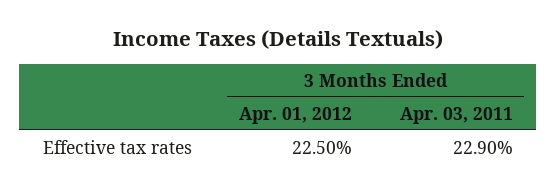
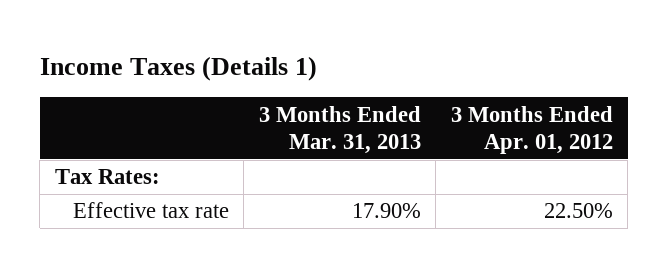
- Income Taxes (Details Textuals)
+ Income Taxes (Details 1)
- | 3 Months Ended Apr. 01, 2012 | 3 Months Ended Apr. 03, 2011
+ | 3 Months Ended Mar. 31, 2013 | 3 Months Ended Apr. 01, 2012
- Effective tax rates | 22.50% | 22.90%
+ Tax Rates:
+ Effective tax rate | 17.90% | 22.50%

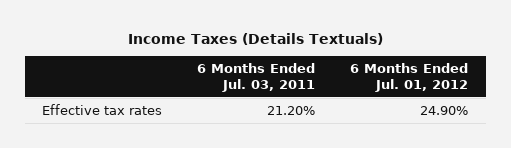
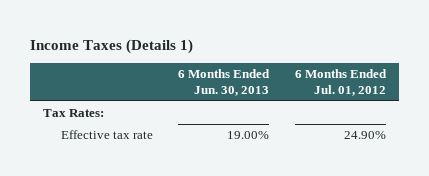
- Income Taxes (Details Textuals)
+ Income Taxes (Details 1)
- | 6 Months Ended Jul. 03, 2011 | 6 Months Ended Jul. 01, 2012
+ | 6 Months Ended Jun. 30, 2013 | 6 Months Ended Jul. 01, 2012
- Effective tax rates | 21.20% | 24.90%
+ Tax Rates:
+ Effective tax rate | 19.00% | 24.90%

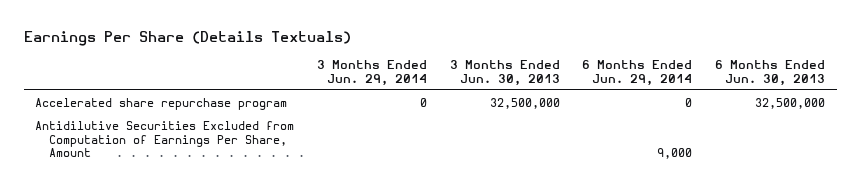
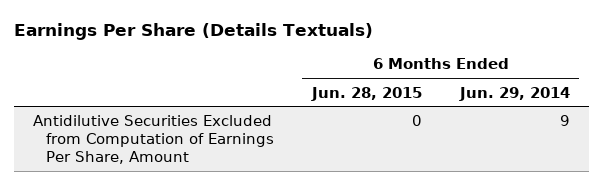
- | 3 Months Ended Jun. 29, 2014 | 3 Months Ended Jun. 30, 2013 | 6 Months Ended Jun. 29, 2014 | 6 Months Ended Jun. 30, 2013
+ | 6 Months Ended Jun. 28, 2015 | 6 Months Ended Jun. 29, 2014
- Accelerated share repurchase program | 0 | 32,500,000 | 0 | 32,500,000
- Antidilutive Securities Excluded from Computation of Earnings Per Share, Amount | | | 9,000 |
+ Antidilutive Securities Excluded from Computation of Earnings Per Share, Amount | 0 | 9

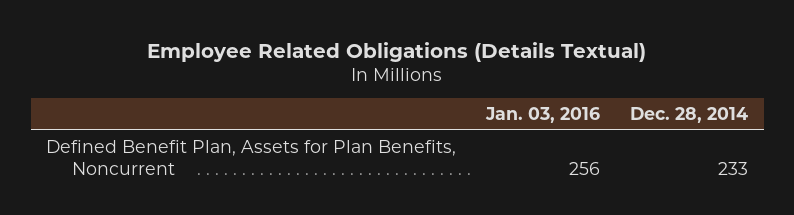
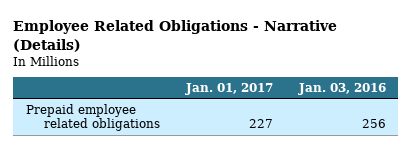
- Employee Related Obligations (Details Textual)
+ Employee Related Obligations - Narrative (Details)
- | Jan. 03, 2016 | Dec. 28, 2014
+ | Jan. 01, 2017 | Jan. 03, 2016
- Defined Benefit Plan, Assets for Plan Benefits, Noncurrent | 256 | 233
+ Prepaid employee related obligations | 227 | 256

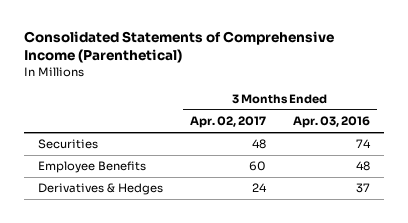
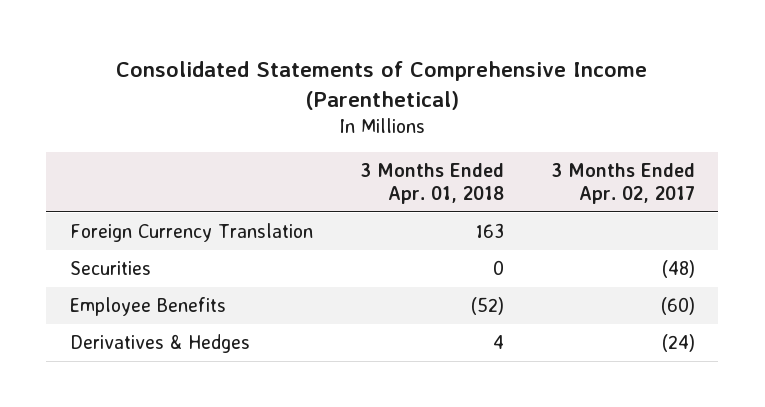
- | 3 Months Ended Apr. 02, 2017 | 3 Months Ended Apr. 03, 2016
+ | 3 Months Ended Apr. 01, 2018 | 3 Months Ended Apr. 02, 2017
- Securities | 48 | 74
- Employee Benefits | 60 | 48
- Derivatives & Hedges | 24 | 37
+ Foreign Currency Translation | 163 |
+ Securities | 0 | (48)
+ Employee Benefits | (52) | (60)
+ Derivatives & Hedges | 4 | (24)

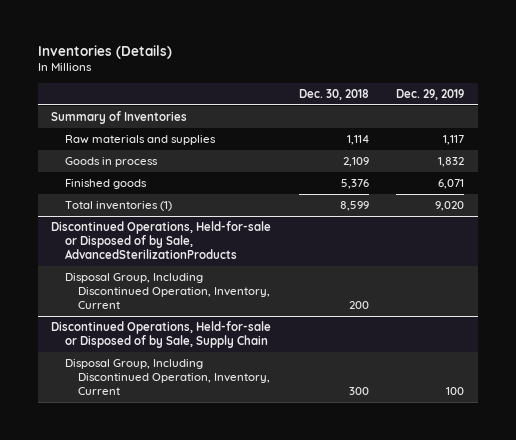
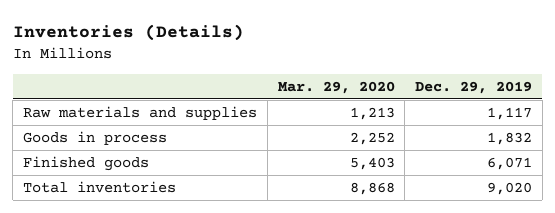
- | Dec. 30, 2018 | Dec. 29, 2019
+ | Mar. 29, 2020 | Dec. 29, 2019
- Summary of Inventories
- Total inventories (1) | 8,599 | 9,020
- Discontinued Operations, Held-for-sale or Disposed of by Sale, AdvancedSterilizationProducts
- Disposal Group, Including Discontinued Operation, Inventory, Current | 200 |
- Discontinued Operations, Held-for-sale or Disposed of by Sale, Supply Chain
- Disposal Group, Including Discontinued Operation, Inventory, Current | 300 | 100
+ Total inventories | 8,868 | 9,020

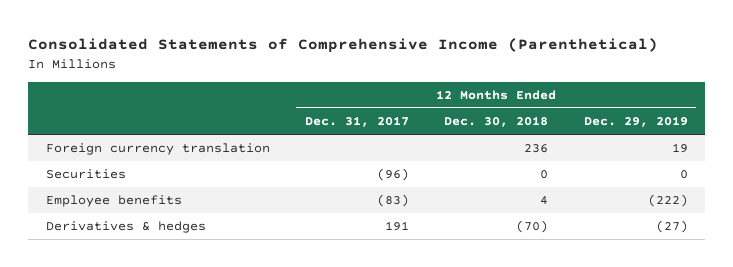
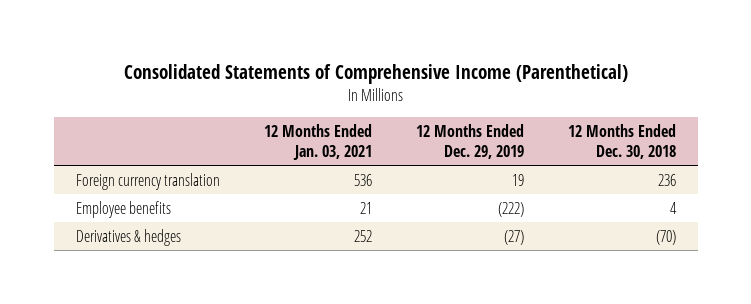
- | 12 Months Ended Dec. 31, 2017 | 12 Months Ended Dec. 30, 2018 | 12 Months Ended Dec. 29, 2019
+ | 12 Months Ended Jan. 03, 2021 | 12 Months Ended Dec. 29, 2019 | 12 Months Ended Dec. 30, 2018
- Securities | (96) | 0 | 0

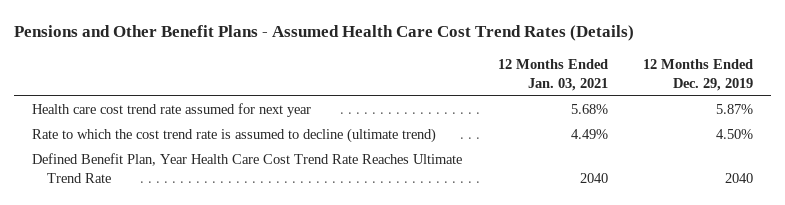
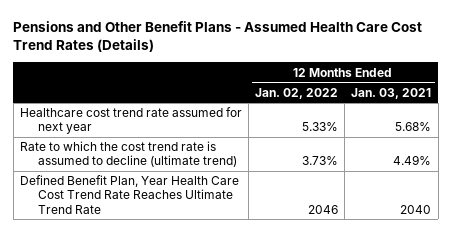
- | 12 Months Ended Jan. 03, 2021 | 12 Months Ended Dec. 29, 2019
+ | 12 Months Ended Jan. 02, 2022 | 12 Months Ended Jan. 03, 2021
- Health care cost trend rate assumed for next year | 5.68% | 5.87%
+ Healthcare cost trend rate assumed for next year | 5.33% | 5.68%

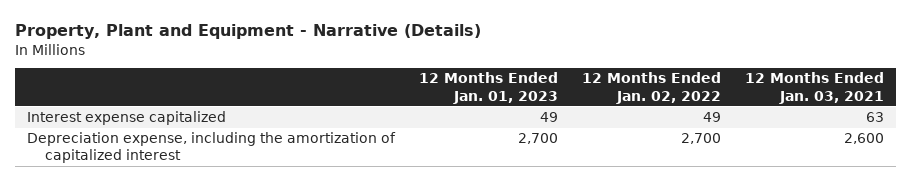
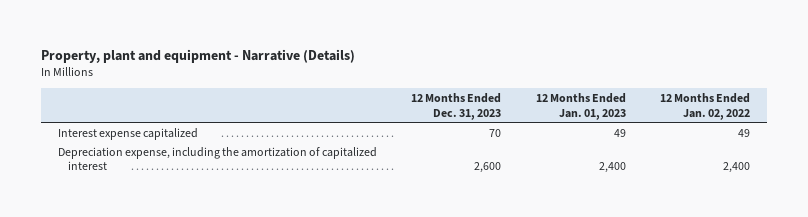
- Property, Plant and Equipment - Narrative (Details)
+ Property, plant and equipment - Narrative (Details)
- | 12 Months Ended Jan. 01, 2023 | 12 Months Ended Jan. 02, 2022 | 12 Months Ended Jan. 03, 2021
+ | 12 Months Ended Dec. 31, 2023 | 12 Months Ended Jan. 01, 2023 | 12 Months Ended Jan. 02, 2022
- Depreciation expense, including the amortization of capitalized interest | 2,700 | 2,700 | 2,600
+ Depreciation expense, including the amortization of capitalized interest | 2,600 | 2,400 | 2,400

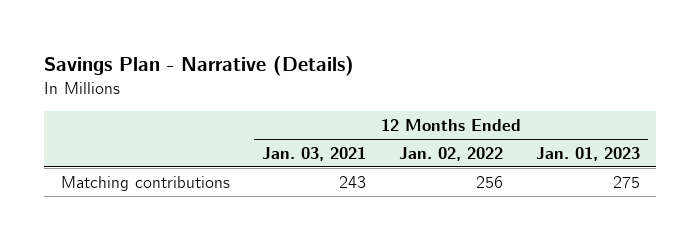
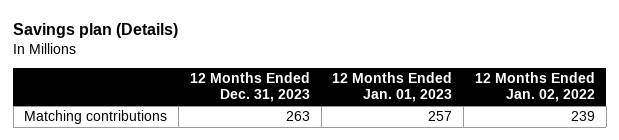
- Savings Plan - Narrative (Details)
+ Savings plan (Details)
- | 12 Months Ended Jan. 03, 2021 | 12 Months Ended Jan. 02, 2022 | 12 Months Ended Jan. 01, 2023
+ | 12 Months Ended Dec. 31, 2023 | 12 Months Ended Jan. 01, 2023 | 12 Months Ended Jan. 02, 2022
- Matching contributions | 243 | 256 | 275
+ Matching contributions | 263 | 257 | 239

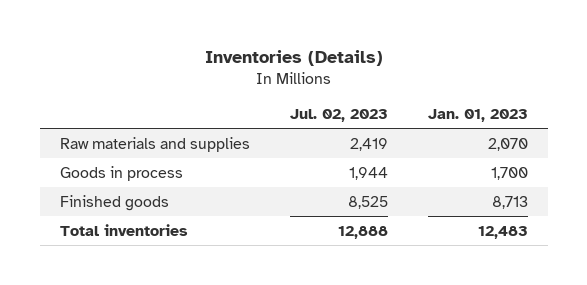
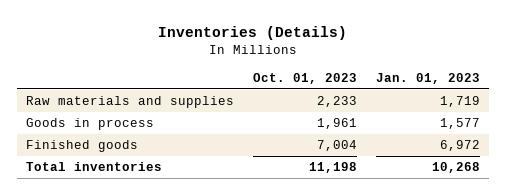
- | Jul. 02, 2023 | Jan. 01, 2023
+ | Oct. 01, 2023 | Jan. 01, 2023
- Raw materials and supplies | 2,419 | 2,070
- Goods in process | 1,944 | 1,700
- Finished goods | 8,525 | 8,713
- Total inventories | 12,888 | 12,483
+ Raw materials and supplies | 2,233 | 1,719
+ Goods in process | 1,961 | 1,577
+ Finished goods | 7,004 | 6,972
+ Total inventories | 11,198 | 10,268

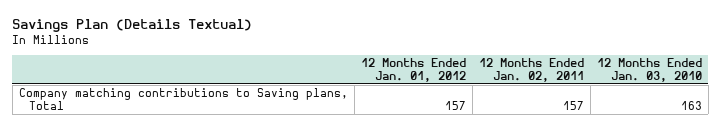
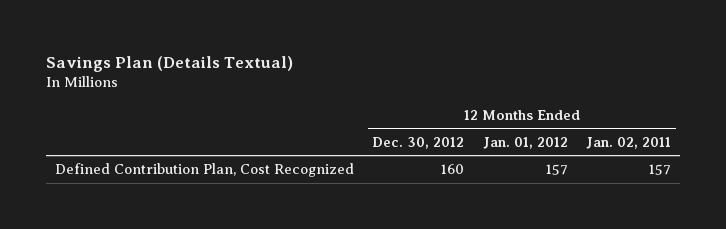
- | 12 Months Ended Jan. 01, 2012 | 12 Months Ended Jan. 02, 2011 | 12 Months Ended Jan. 03, 2010
+ | 12 Months Ended Dec. 30, 2012 | 12 Months Ended Jan. 01, 2012 | 12 Months Ended Jan. 02, 2011
- Company matching contributions to Saving plans, Total | 157 | 157 | 163
+ Defined Contribution Plan, Cost Recognized | 160 | 157 | 157

